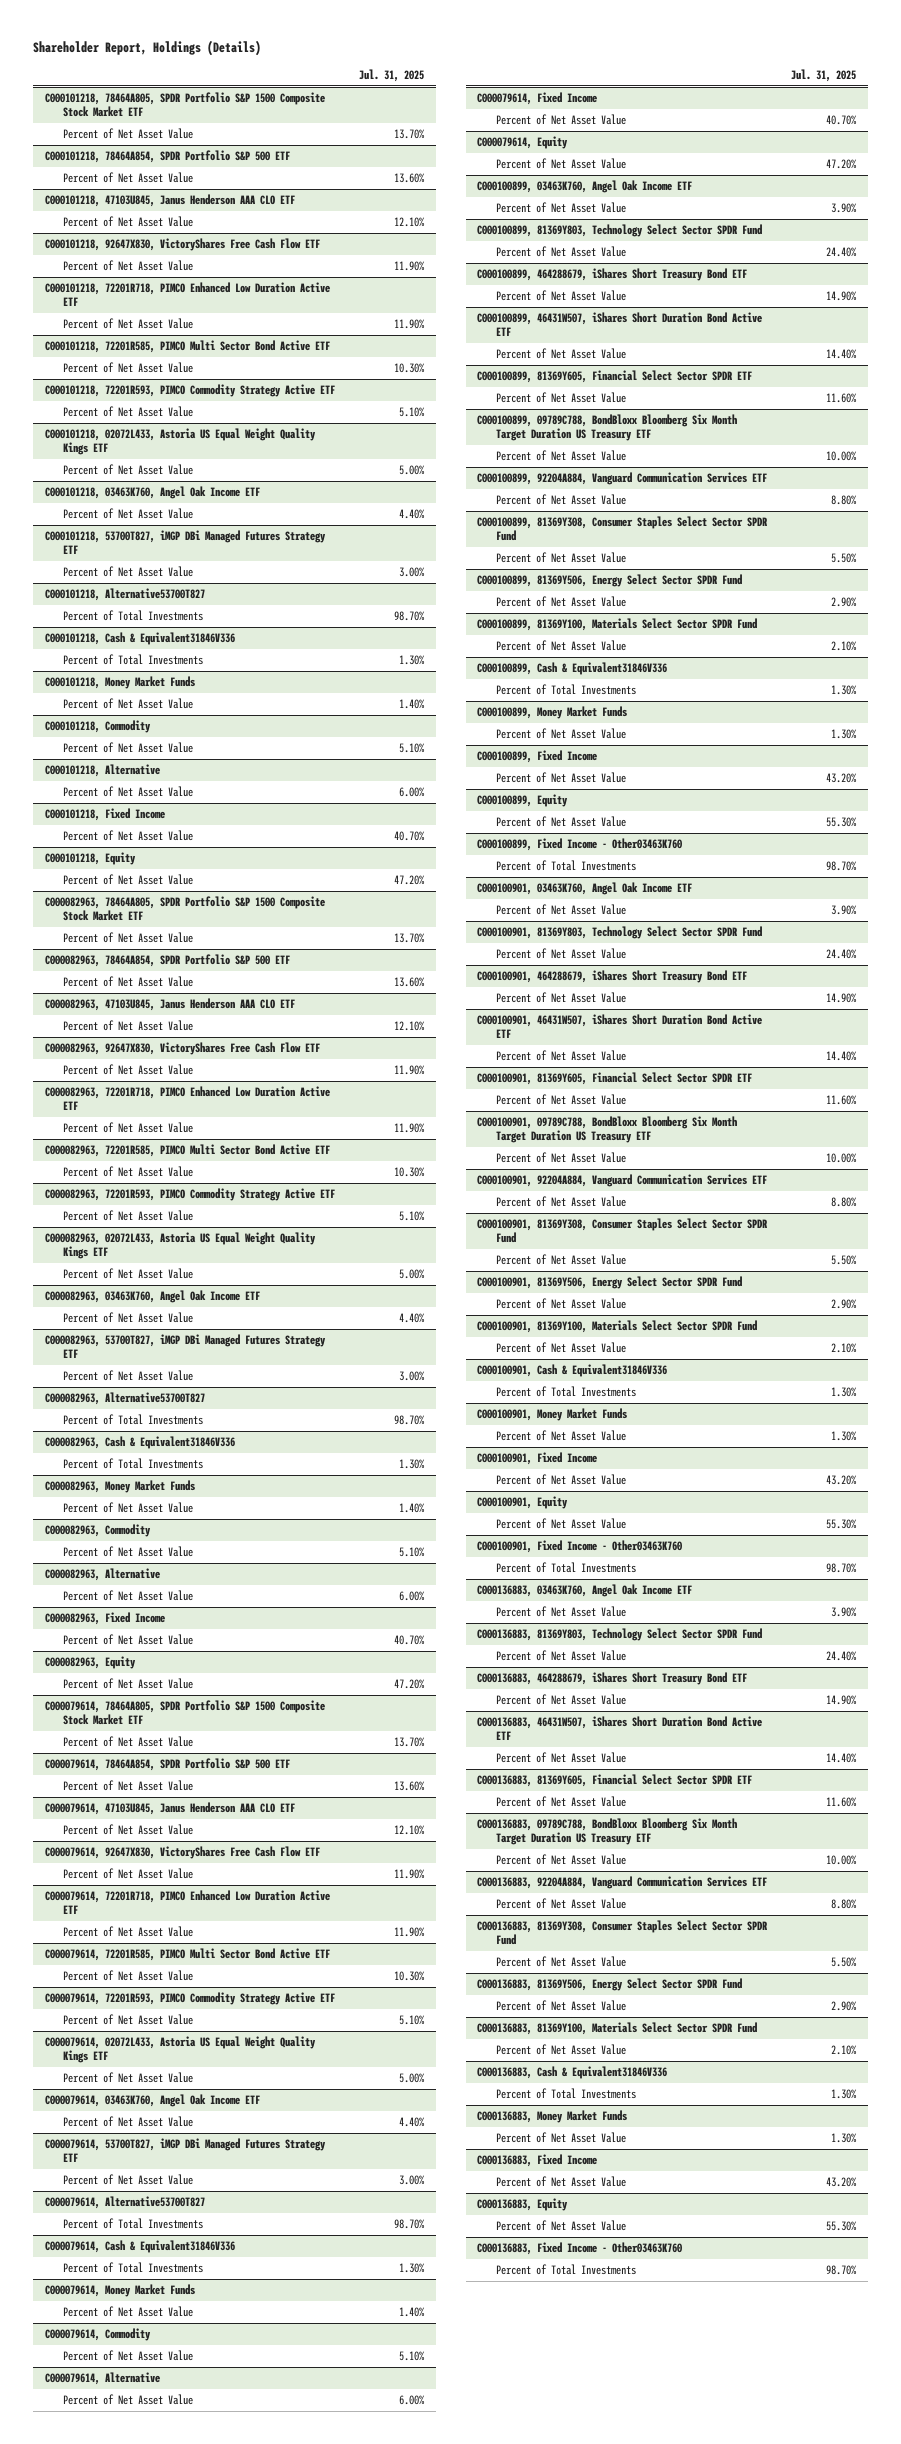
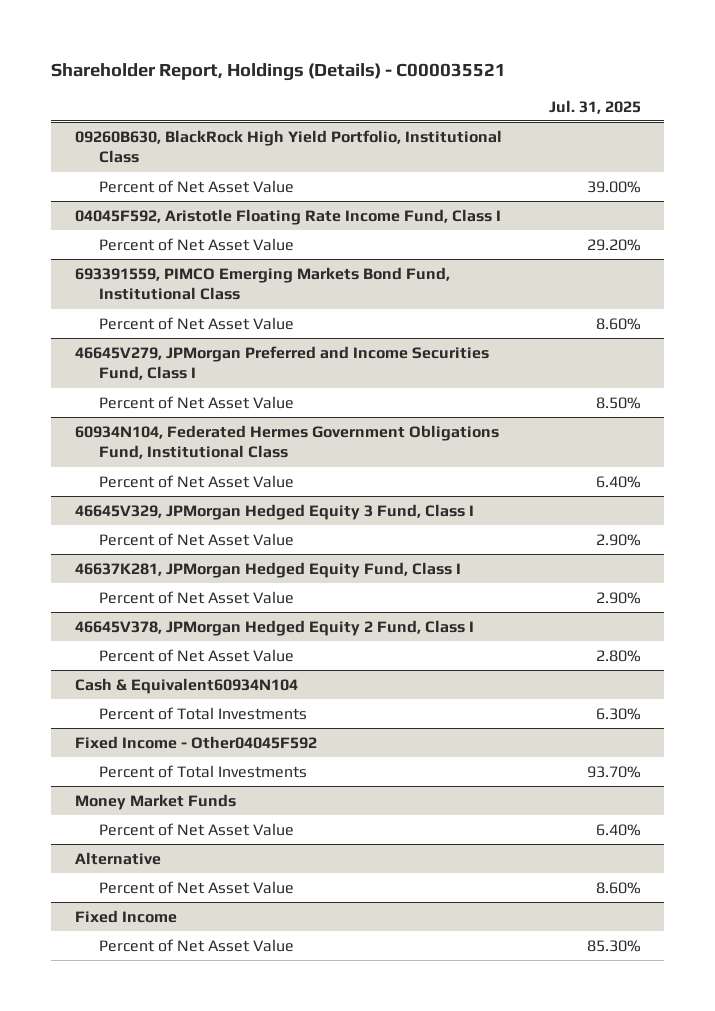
- Shareholder Report, Holdings (Details)
+ Shareholder Report, Holdings (Details) - C000035521
- C000101218, 78464A805, SPDR Portfolio S&P 1500 Composite Stock Market ETF
- Percent of Net Asset Value | 13.70%
- C000101218, 78464A854, SPDR Portfolio S&P 500 ETF
- Percent of Net Asset Value | 13.60%
- C000101218, 47103U845, Janus Henderson AAA CLO ETF
- Percent of Net Asset Value | 12.10%
- C000101218, 92647X830, VictoryShares Free Cash Flow ETF
- Percent of Net Asset Value | 11.90%
- C000101218, 72201R718, PIMCO Enhanced Low Duration Active ETF
- Percent of Net Asset Value | 11.90%
- C000101218, 72201R585, PIMCO Multi Sector Bond Active ETF
- Percent of Net Asset Value | 10.30%
- C000101218, 72201R593, PIMCO Commodity Strategy Active ETF
- Percent of Net Asset Value | 5.10%
- C000101218, 02072L433, Astoria US Equal Weight Quality Kings ETF
- Percent of Net Asset Value | 5.00%
- C000101218, 03463K760, Angel Oak Income ETF
- Percent of Net Asset Value | 4.40%
- C000101218, 53700T827, iMGP DBi Managed Futures Strategy ETF
- Percent of Net Asset Value | 3.00%
- C000101218, Alternative53700T827
- Percent of Total Investments | 98.70%
- C000101218, Cash & Equivalent31846V336
- Percent of Total Investments | 1.30%
- C000101218, Money Market Funds
- Percent of Net Asset Value | 1.40%
- C000101218, Commodity
- Percent of Net Asset Value | 5.10%
- C000101218, Alternative
- Percent of Net Asset Value | 6.00%
- C000101218, Fixed Income
- Percent of Net Asset Value | 40.70%
- C000101218, Equity
- Percent of Net Asset Value | 47.20%
- C000082963, 78464A805, SPDR Portfolio S&P 1500 Composite Stock Market ETF
- Percent of Net Asset Value | 13.70%
- C000082963, 78464A854, SPDR Portfolio S&P 500 ETF
- Percent of Net Asset Value | 13.60%
- C000082963, 47103U845, Janus Henderson AAA CLO ETF
- Percent of Net Asset Value | 12.10%
- C000082963, 92647X830, VictoryShares Free Cash Flow ETF
- Percent of Net Asset Value | 11.90%
- C000082963, 72201R718, PIMCO Enhanced Low Duration Active ETF
- Percent of Net Asset Value | 11.90%
- C000082963, 72201R585, PIMCO Multi Sector Bond Active ETF
- Percent of Net Asset Value | 10.30%
- C000082963, 72201R593, PIMCO Commodity Strategy Active ETF
- Percent of Net Asset Value | 5.10%
- C000082963, 02072L433, Astoria US Equal Weight Quality Kings ETF
- Percent of Net Asset Value | 5.00%
- C000082963, 03463K760, Angel Oak Income ETF
- Percent of Net Asset Value | 4.40%
- C000082963, 53700T827, iMGP DBi Managed Futures Strategy ETF
- Percent of Net Asset Value | 3.00%
- C000082963, Alternative53700T827
- Percent of Total Investments | 98.70%
- C000082963, Cash & Equivalent31846V336
- Percent of Total Investments | 1.30%
- C000082963, Money Market Funds
- Percent of Net Asset Value | 1.40%
- C000082963, Commodity
- Percent of Net Asset Value | 5.10%
- C000082963, Alternative
- Percent of Net Asset Value | 6.00%
- C000082963, Fixed Income
- Percent of Net Asset Value | 40.70%
- C000082963, Equity
- Percent of Net Asset Value | 47.20%
- C000079614, 78464A805, SPDR Portfolio S&P 1500 Composite Stock Market ETF
- Percent of Net Asset Value | 13.70%
- C000079614, 78464A854, SPDR Portfolio S&P 500 ETF
- Percent of Net Asset Value | 13.60%
- C000079614, 47103U845, Janus Henderson AAA CLO ETF
- Percent of Net Asset Value | 12.10%
- C000079614, 92647X830, VictoryShares Free Cash Flow ETF
- Percent of Net Asset Value | 11.90%
- C000079614, 72201R718, PIMCO Enhanced Low Duration Active ETF
- Percent of Net Asset Value | 11.90%
- C000079614, 72201R585, PIMCO Multi Sector Bond Active ETF
- Percent of Net Asset Value | 10.30%
- C000079614, 72201R593, PIMCO Commodity Strategy Active ETF
- Percent of Net Asset Value | 5.10%
- C000079614, 02072L433, Astoria US Equal Weight Quality Kings ETF
- Percent of Net Asset Value | 5.00%
- C000079614, 03463K760, Angel Oak Income ETF
- Percent of Net Asset Value | 4.40%
- C000079614, 53700T827, iMGP DBi Managed Futures Strategy ETF
- Percent of Net Asset Value | 3.00%
- C000079614, Alternative53700T827
- Percent of Total Investments | 98.70%
- C000079614, Cash & Equivalent31846V336
- Percent of Total Investments | 1.30%
- C000079614, Money Market Funds
- Percent of Net Asset Value | 1.40%
- C000079614, Commodity
- Percent of Net Asset Value | 5.10%
- C000079614, Alternative
- Percent of Net Asset Value | 6.00%
- C000079614, Fixed Income
- Percent of Net Asset Value | 40.70%
- C000079614, Equity
- Percent of Net Asset Value | 47.20%
- C000100899, 03463K760, Angel Oak Income ETF
- Percent of Net Asset Value | 3.90%
- C000100899, 81369Y803, Technology Select Sector SPDR Fund
- Percent of Net Asset Value | 24.40%
- C000100899, 464288679, iShares Short Treasury Bond ETF
- Percent of Net Asset Value | 14.90%
- C000100899, 46431W507, iShares Short Duration Bond Active ETF
- Percent of Net Asset Value | 14.40%
- C000100899, 81369Y605, Financial Select Sector SPDR ETF
- Percent of Net Asset Value | 11.60%
- C000100899, 09789C788, BondBloxx Bloomberg Six Month Target Duration US Treasury ETF
- Percent of Net Asset Value | 10.00%
- C000100899, 92204A884, Vanguard Communication Services ETF
- Percent of Net Asset Value | 8.80%
- C000100899, 81369Y308, Consumer Staples Select Sector SPDR Fund
- Percent of Net Asset Value | 5.50%
- C000100899, 81369Y506, Energy Select Sector SPDR Fund
- Percent of Net Asset Value | 2.90%
- C000100899, 81369Y100, Materials Select Sector SPDR Fund
- Percent of Net Asset Value | 2.10%
- C000100899, Cash & Equivalent31846V336
- Percent of Total Investments | 1.30%
- C000100899, Money Market Funds
- Percent of Net Asset Value | 1.30%
- C000100899, Fixed Income
- Percent of Net Asset Value | 43.20%
- C000100899, Equity
- Percent of Net Asset Value | 55.30%
- C000100899, Fixed Income - Other03463K760
- Percent of Total Investments | 98.70%
- C000100901, 03463K760, Angel Oak Income ETF
- Percent of Net Asset Value | 3.90%
- C000100901, 81369Y803, Technology Select Sector SPDR Fund
- Percent of Net Asset Value | 24.40%
- C000100901, 464288679, iShares Short Treasury Bond ETF
- Percent of Net Asset Value | 14.90%
- C000100901, 46431W507, iShares Short Duration Bond Active ETF
- Percent of Net Asset Value | 14.40%
- C000100901, 81369Y605, Financial Select Sector SPDR ETF
- Percent of Net Asset Value | 11.60%
- C000100901, 09789C788, BondBloxx Bloomberg Six Month Target Duration US Treasury ETF
- Percent of Net Asset Value | 10.00%
- C000100901, 92204A884, Vanguard Communication Services ETF
- Percent of Net Asset Value | 8.80%
- C000100901, 81369Y308, Consumer Staples Select Sector SPDR Fund
- Percent of Net Asset Value | 5.50%
- C000100901, 81369Y506, Energy Select Sector SPDR Fund
+ 09260B630, BlackRock High Yield Portfolio, Institutional Class
+ Percent of Net Asset Value | 39.00%
+ 04045F592, Aristotle Floating Rate Income Fund, Class I
+ Percent of Net Asset Value | 29.20%
+ 693391559, PIMCO Emerging Markets Bond Fund, Institutional Class
+ Percent of Net Asset Value | 8.60%
+ 46645V279, JPMorgan Preferred and Income Securities Fund, Class I
+ Percent of Net Asset Value | 8.50%
+ 60934N104, Federated Hermes Government Obligations Fund, Institutional Class
+ Percent of Net Asset Value | 6.40%
+ 46645V329, JPMorgan Hedged Equity 3 Fund, Class I
- C000100901, 81369Y100, Materials Select Sector SPDR Fund
- Percent of Net Asset Value | 2.10%
- C000100901, Cash & Equivalent31846V336
- Percent of Total Investments | 1.30%
- C000100901, Money Market Funds
- Percent of Net Asset Value | 1.30%
- C000100901, Fixed Income
- Percent of Net Asset Value | 43.20%
- C000100901, Equity
- Percent of Net Asset Value | 55.30%
- C000100901, Fixed Income - Other03463K760
- Percent of Total Investments | 98.70%
- C000136883, 03463K760, Angel Oak Income ETF
- Percent of Net Asset Value | 3.90%
- C000136883, 81369Y803, Technology Select Sector SPDR Fund
- Percent of Net Asset Value | 24.40%
- C000136883, 464288679, iShares Short Treasury Bond ETF
- Percent of Net Asset Value | 14.90%
- C000136883, 46431W507, iShares Short Duration Bond Active ETF
- Percent of Net Asset Value | 14.40%
- C000136883, 81369Y605, Financial Select Sector SPDR ETF
- Percent of Net Asset Value | 11.60%
- C000136883, 09789C788, BondBloxx Bloomberg Six Month Target Duration US Treasury ETF
- Percent of Net Asset Value | 10.00%
- C000136883, 92204A884, Vanguard Communication Services ETF
- Percent of Net Asset Value | 8.80%
- C000136883, 81369Y308, Consumer Staples Select Sector SPDR Fund
- Percent of Net Asset Value | 5.50%
- C000136883, 81369Y506, Energy Select Sector SPDR Fund
+ 46637K281, JPMorgan Hedged Equity Fund, Class I
- C000136883, 81369Y100, Materials Select Sector SPDR Fund
- Percent of Net Asset Value | 2.10%
- C000136883, Cash & Equivalent31846V336
- Percent of Total Investments | 1.30%
- C000136883, Money Market Funds
- Percent of Net Asset Value | 1.30%
- C000136883, Fixed Income
- Percent of Net Asset Value | 43.20%
- C000136883, Equity
- Percent of Net Asset Value | 55.30%
- C000136883, Fixed Income - Other03463K760
- Percent of Total Investments | 98.70%
+ 46645V378, JPMorgan Hedged Equity 2 Fund, Class I
+ Percent of Net Asset Value | 2.80%
+ Cash & Equivalent60934N104
+ Percent of Total Investments | 6.30%
+ Fixed Income - Other04045F592
+ Percent of Total Investments | 93.70%
+ Money Market Funds
+ Percent of Net Asset Value | 6.40%
+ Alternative
+ Percent of Net Asset Value | 8.60%
+ Fixed Income
+ Percent of Net Asset Value | 85.30%

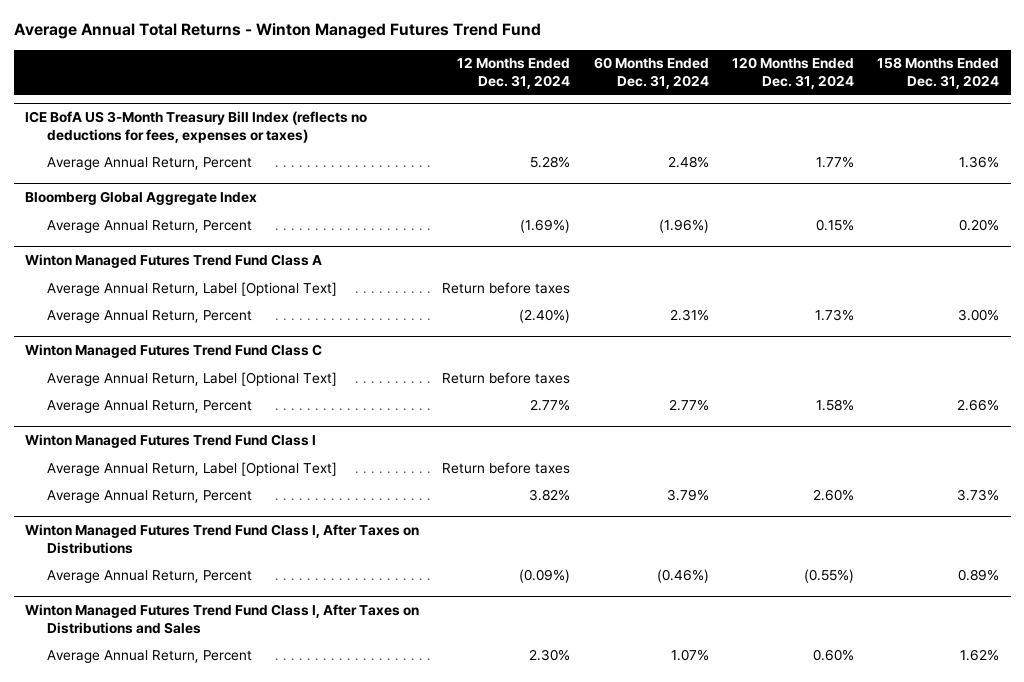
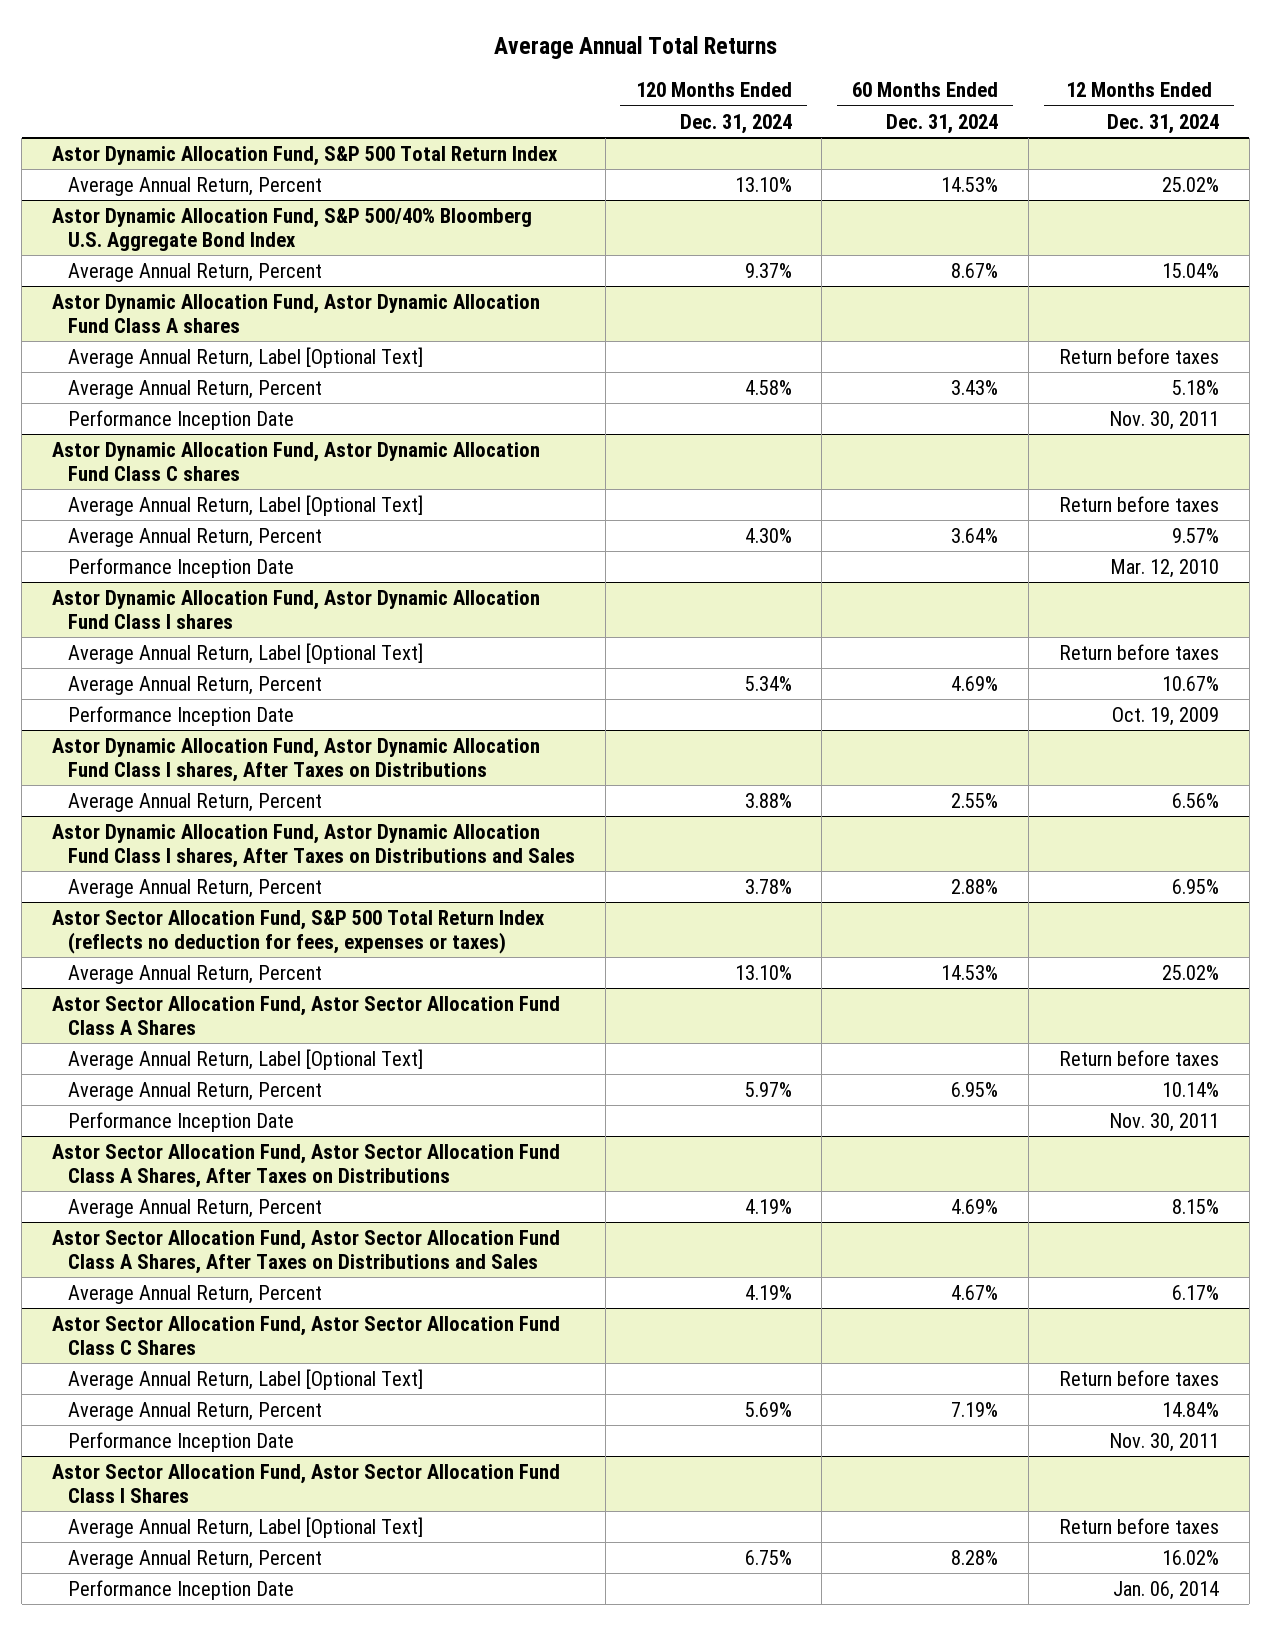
- Average Annual Total Returns - Winton Managed Futures Trend Fund
+ Average Annual Total Returns
- | 12 Months Ended Dec. 31, 2024 | 60 Months Ended Dec. 31, 2024 | 120 Months Ended Dec. 31, 2024 | 158 Months Ended Dec. 31, 2024
+ | 120 Months Ended Dec. 31, 2024 | 60 Months Ended Dec. 31, 2024 | 12 Months Ended Dec. 31, 2024
- ICE BofA US 3-Month Treasury Bill Index (reflects no deductions for fees, expenses or taxes)
- Average Annual Return, Percent | 5.28% | 2.48% | 1.77% | 1.36%
- Bloomberg Global Aggregate Index
- Average Annual Return, Percent | (1.69%) | (1.96%) | 0.15% | 0.20%
- Winton Managed Futures Trend Fund Class A
+ Astor Dynamic Allocation Fund, S&P 500 Total Return Index
+ Average Annual Return, Percent | 13.10% | 14.53% | 25.02%
+ Astor Dynamic Allocation Fund, S&P 500/40% Bloomberg U.S. Aggregate Bond Index
+ Average Annual Return, Percent | 9.37% | 8.67% | 15.04%
+ Astor Dynamic Allocation Fund, Astor Dynamic Allocation Fund Class A shares
- Average Annual Return, Percent | (2.40%) | 2.31% | 1.73% | 3.00%
- Winton Managed Futures Trend Fund Class C
+ Average Annual Return, Percent | 4.58% | 3.43% | 5.18%
+ Performance Inception Date | | | Nov. 30, 2011
+ Astor Dynamic Allocation Fund, Astor Dynamic Allocation Fund Class C shares
- Average Annual Return, Percent | 2.77% | 2.77% | 1.58% | 2.66%
- Winton Managed Futures Trend Fund Class I
+ Average Annual Return, Percent | 4.30% | 3.64% | 9.57%
+ Performance Inception Date | | | Mar. 12, 2010
+ Astor Dynamic Allocation Fund, Astor Dynamic Allocation Fund Class I shares
- Average Annual Return, Percent | 3.82% | 3.79% | 2.60% | 3.73%
- Winton Managed Futures Trend Fund Class I, After Taxes on Distributions
- Average Annual Return, Percent | (0.09%) | (0.46%) | (0.55%) | 0.89%
- Winton Managed Futures Trend Fund Class I, After Taxes on Distributions and Sales
- Average Annual Return, Percent | 2.30% | 1.07% | 0.60% | 1.62%
+ Average Annual Return, Percent | 5.34% | 4.69% | 10.67%
+ Performance Inception Date | | | Oct. 19, 2009
+ Astor Dynamic Allocation Fund, Astor Dynamic Allocation Fund Class I shares, After Taxes on Distributions
+ Average Annual Return, Percent | 3.88% | 2.55% | 6.56%
+ Astor Dynamic Allocation Fund, Astor Dynamic Allocation Fund Class I shares, After Taxes on Distributions and Sales
+ Average Annual Return, Percent | 3.78% | 2.88% | 6.95%
+ Astor Sector Allocation Fund, S&P 500 Total Return Index (reflects no deduction for fees, expenses or taxes)
+ Average Annual Return, Percent | 13.10% | 14.53% | 25.02%
+ Astor Sector Allocation Fund, Astor Sector Allocation Fund Class A Shares
+ Average Annual Return, Label [Optional Text] | | | Return before taxes
+ Average Annual Return, Percent | 5.97% | 6.95% | 10.14%
+ Performance Inception Date | | | Nov. 30, 2011
+ Astor Sector Allocation Fund, Astor Sector Allocation Fund Class A Shares, After Taxes on Distributions
+ Average Annual Return, Percent | 4.19% | 4.69% | 8.15%
+ Astor Sector Allocation Fund, Astor Sector Allocation Fund Class A Shares, After Taxes on Distributions and Sales
+ Average Annual Return, Percent | 4.19% | 4.67% | 6.17%
+ Astor Sector Allocation Fund, Astor Sector Allocation Fund Class C Shares
+ Average Annual Return, Label [Optional Text] | | | Return before taxes
+ Average Annual Return, Percent | 5.69% | 7.19% | 14.84%
+ Performance Inception Date | | | Nov. 30, 2011
+ Astor Sector Allocation Fund, Astor Sector Allocation Fund Class I Shares
+ Average Annual Return, Label [Optional Text] | | | Return before taxes
+ Average Annual Return, Percent | 6.75% | 8.28% | 16.02%
+ Performance Inception Date | | | Jan. 06, 2014

